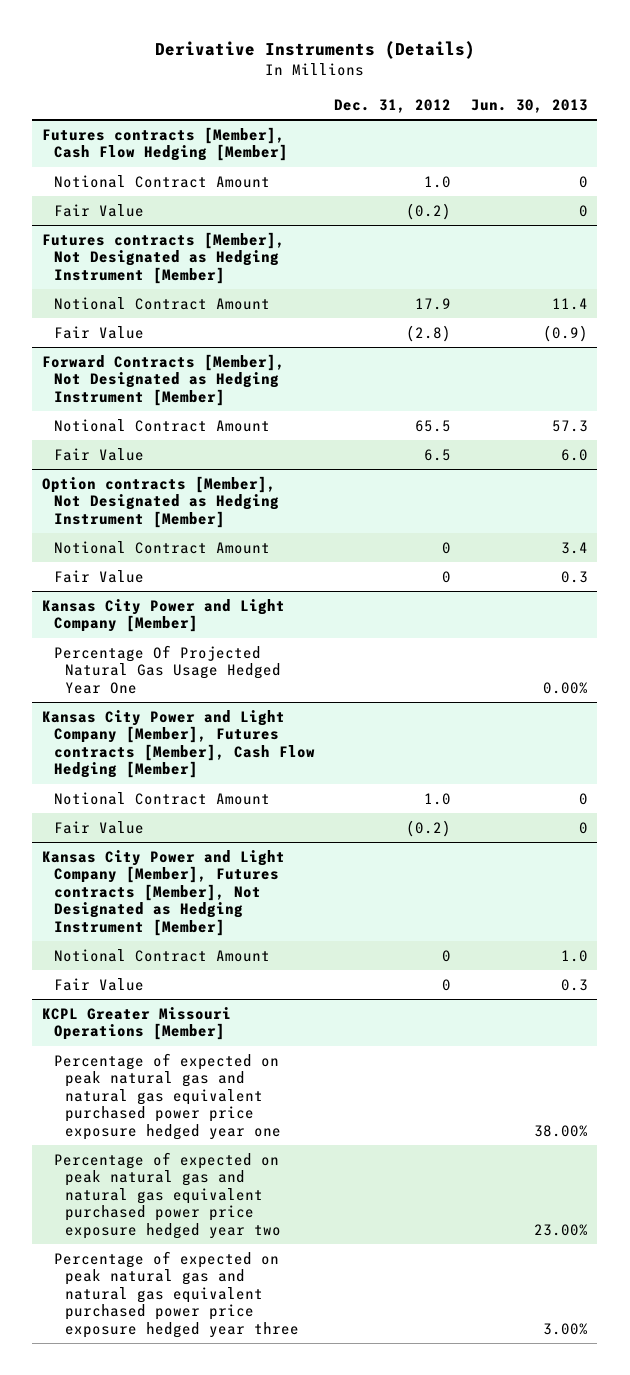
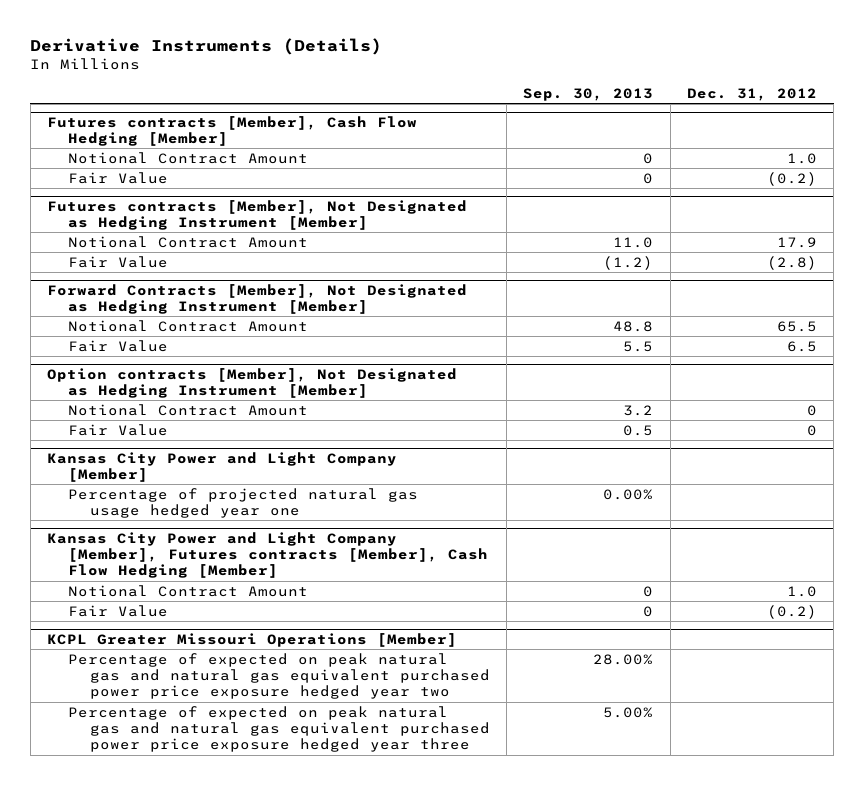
- | Dec. 31, 2012 | Jun. 30, 2013
+ | Sep. 30, 2013 | Dec. 31, 2012
@ Kansas City Power and Light Company [Member]
- Percentage Of Projected Natural Gas Usage Hedged Year One | | 0.00%
+ Percentage of projected natural gas usage hedged year one | 0.00% |
- Kansas City Power and Light Company [Member], Futures contracts [Member], Not Designated as Hedging Instrument [Member]
- Notional Contract Amount | 0 | 1.0
- Fair Value | 0 | 0.3
@ KCPL Greater Missouri Operations [Member]
- Percentage of expected on peak natural gas and natural gas equivalent purchased power price exposure hedged year one | | 38.00%

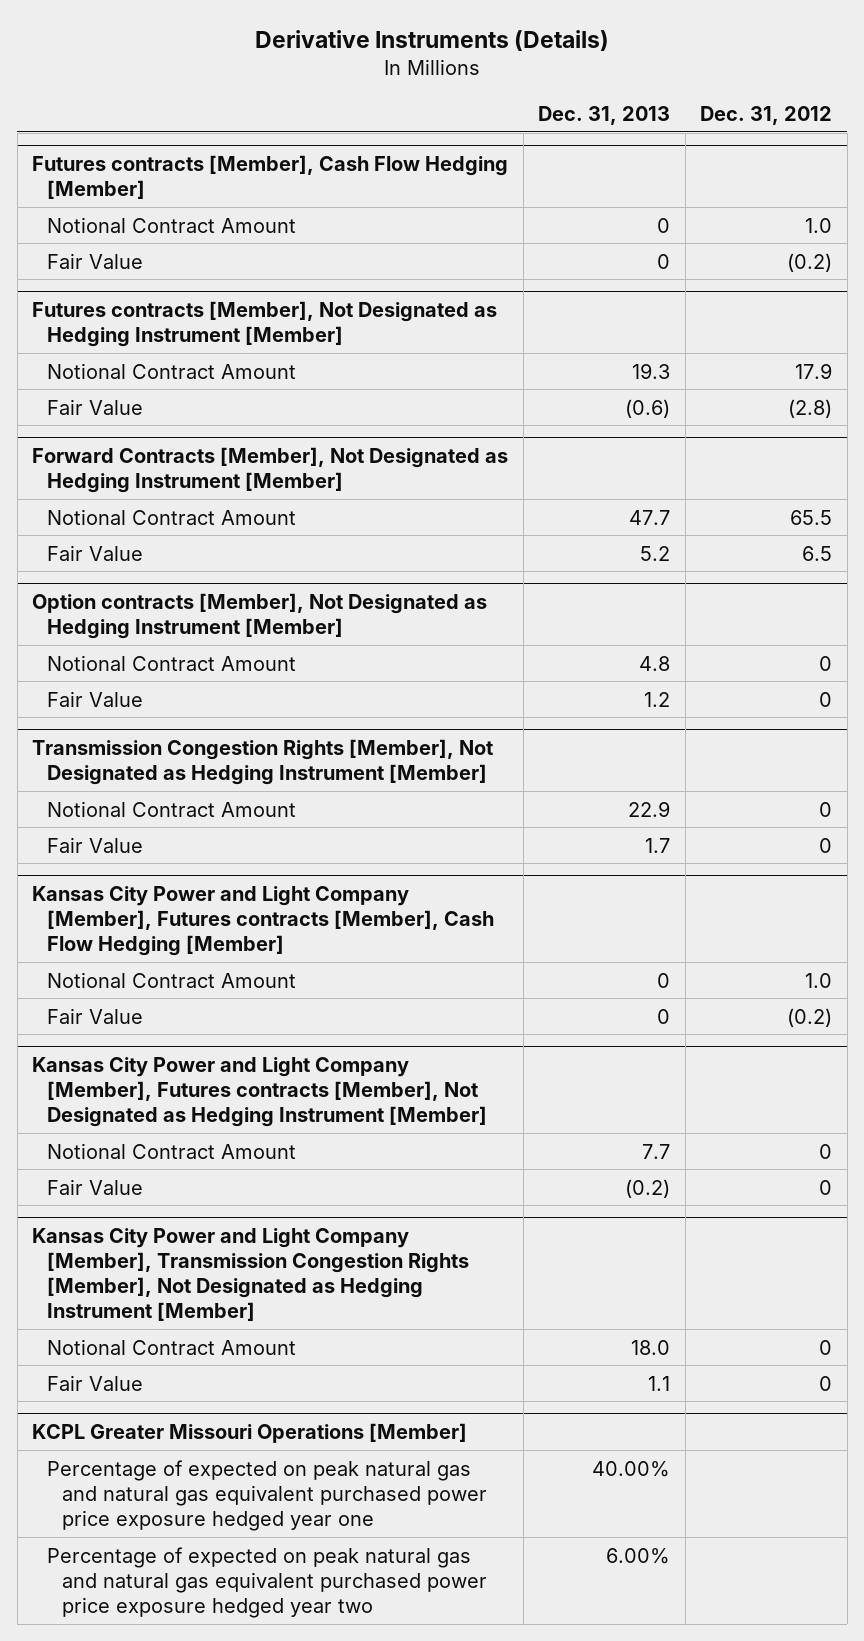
- | Sep. 30, 2013 | Dec. 31, 2012
+ | Dec. 31, 2013 | Dec. 31, 2012
- Kansas City Power and Light Company [Member]
- Percentage of projected natural gas usage hedged year one | 0.00% |
+ Transmission Congestion Rights [Member], Not Designated as Hedging Instrument [Member]
+ Notional Contract Amount | 22.9 | 0
+ Fair Value | 1.7 | 0
+ Kansas City Power and Light Company [Member], Futures contracts [Member], Not Designated as Hedging Instrument [Member]
+ Notional Contract Amount | 7.7 | 0
+ Fair Value | (0.2) | 0
+ Kansas City Power and Light Company [Member], Transmission Congestion Rights [Member], Not Designated as Hedging Instrument [Member]
+ Notional Contract Amount | 18.0 | 0
+ Fair Value | 1.1 | 0
@ KCPL Greater Missouri Operations [Member]
+ Percentage of expected on peak natural gas and natural gas equivalent purchased power price exposure hedged year one | 40.00% |
- Percentage of expected on peak natural gas and natural gas equivalent purchased power price exposure hedged year three | 5.00% |

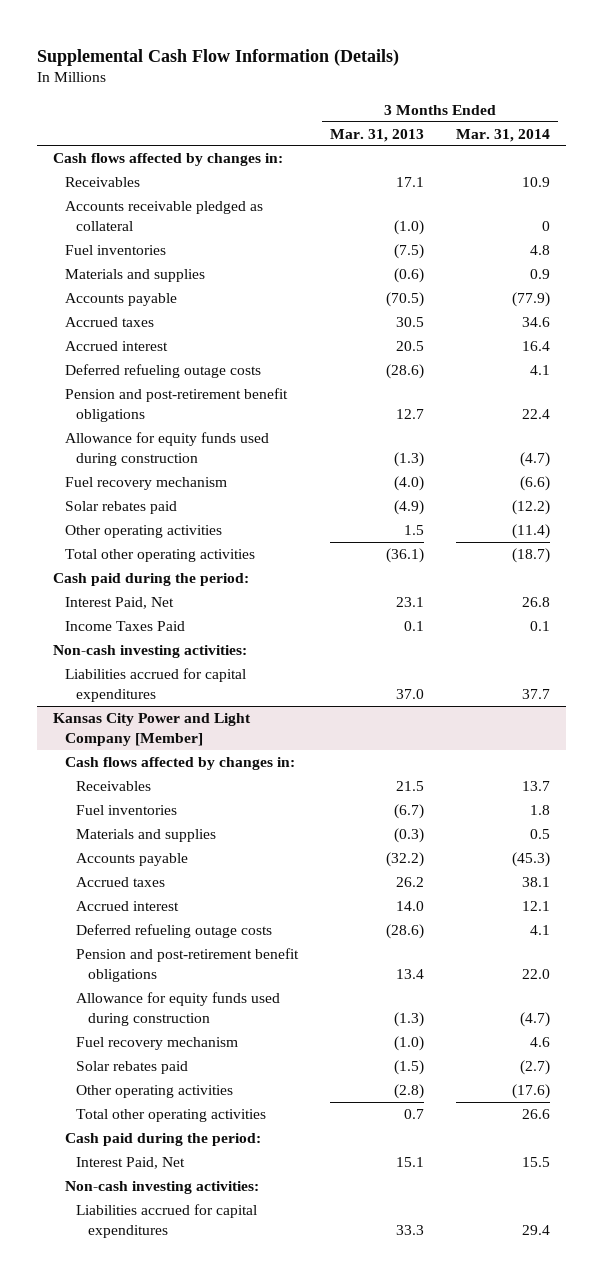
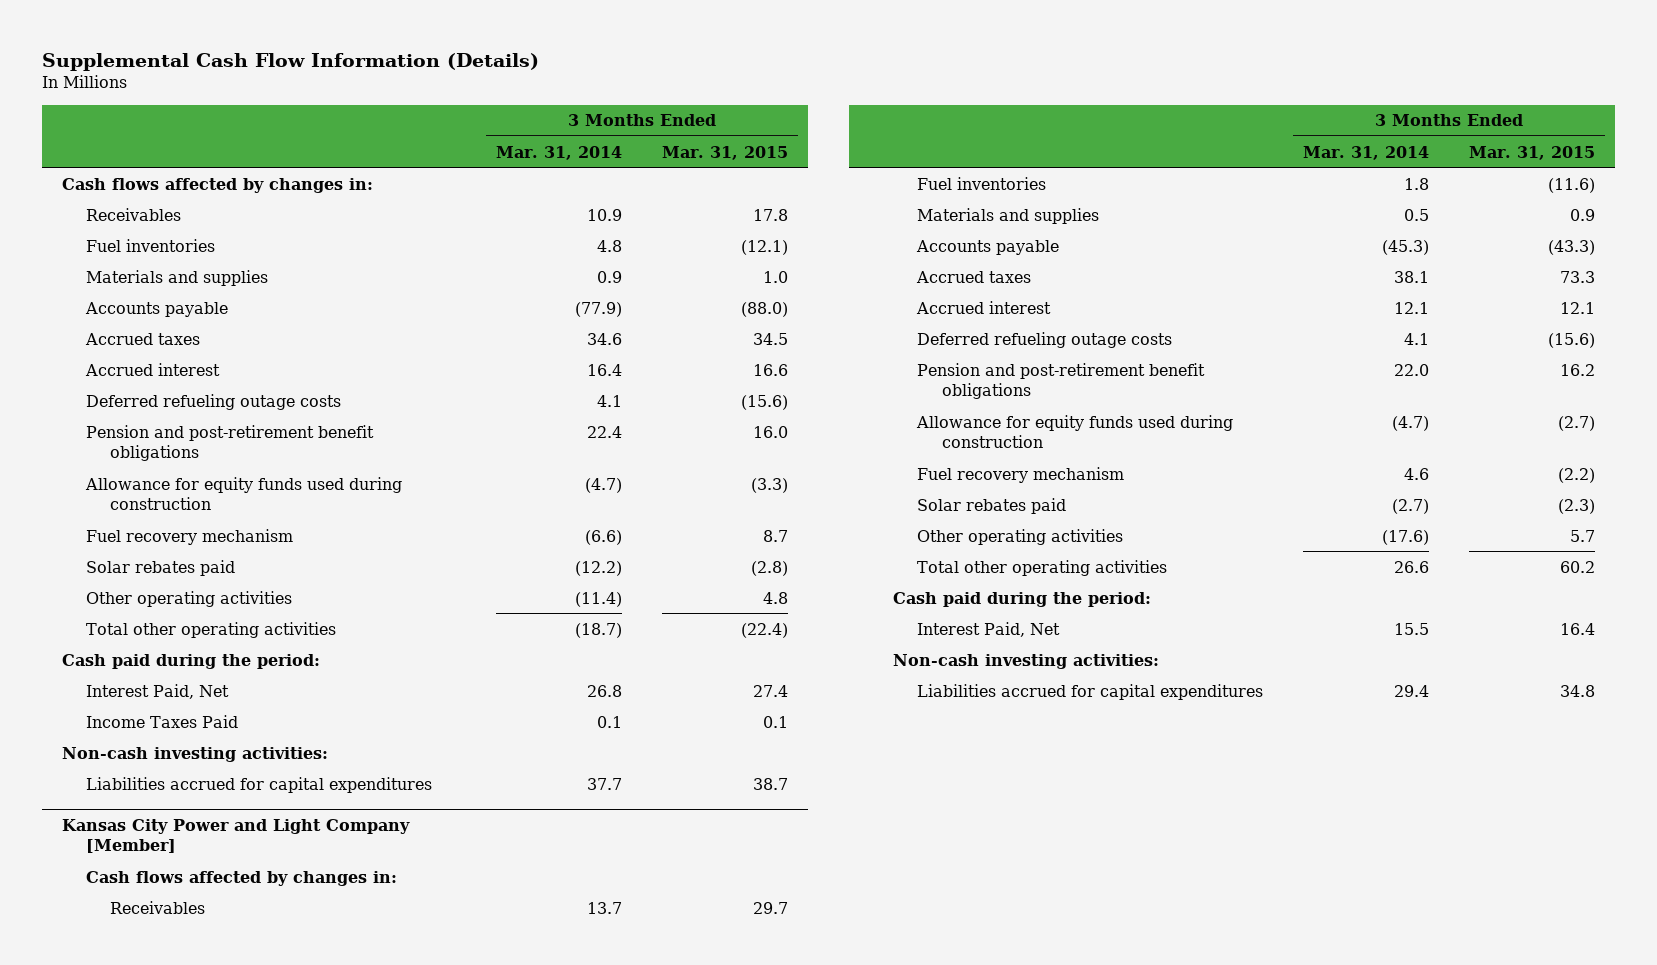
- | 3 Months Ended Mar. 31, 2013 | 3 Months Ended Mar. 31, 2014
+ | 3 Months Ended Mar. 31, 2014 | 3 Months Ended Mar. 31, 2015
- Accounts receivable pledged as collateral | (1.0) | 0

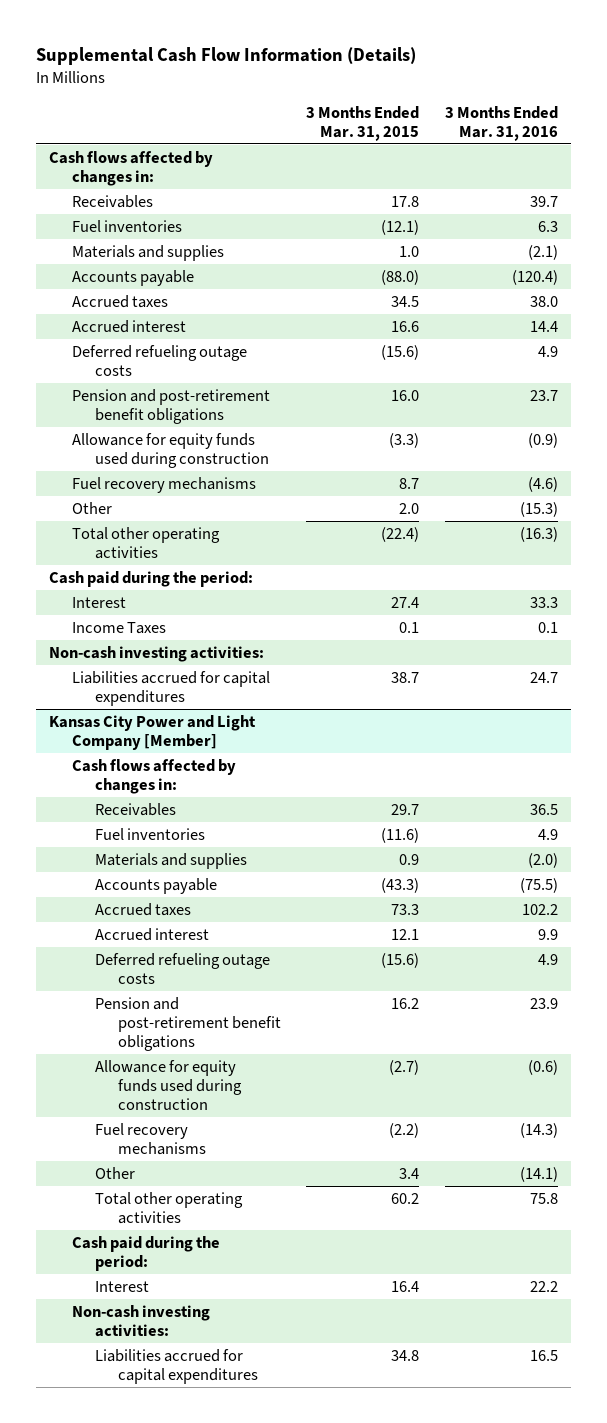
- | 3 Months Ended Mar. 31, 2014 | 3 Months Ended Mar. 31, 2015
+ | 3 Months Ended Mar. 31, 2015 | 3 Months Ended Mar. 31, 2016
- Fuel recovery mechanism | (6.6) | 8.7
- Solar rebates paid | (12.2) | (2.8)
- Other operating activities | (11.4) | 4.8
+ Fuel recovery mechanisms | 8.7 | (4.6)
+ Other | 2.0 | (15.3)
- Interest Paid, Net | 26.8 | 27.4
- Income Taxes Paid | 0.1 | 0.1
+ Interest | 27.4 | 33.3
+ Income Taxes | 0.1 | 0.1
@ Kansas City Power and Light Company [Member]
- Fuel recovery mechanism | 4.6 | (2.2)
- Solar rebates paid | (2.7) | (2.3)
- Other operating activities | (17.6) | 5.7
+ Fuel recovery mechanisms | (2.2) | (14.3)
+ Other | 3.4 | (14.1)
- Interest Paid, Net | 15.5 | 16.4
+ Interest | 16.4 | 22.2

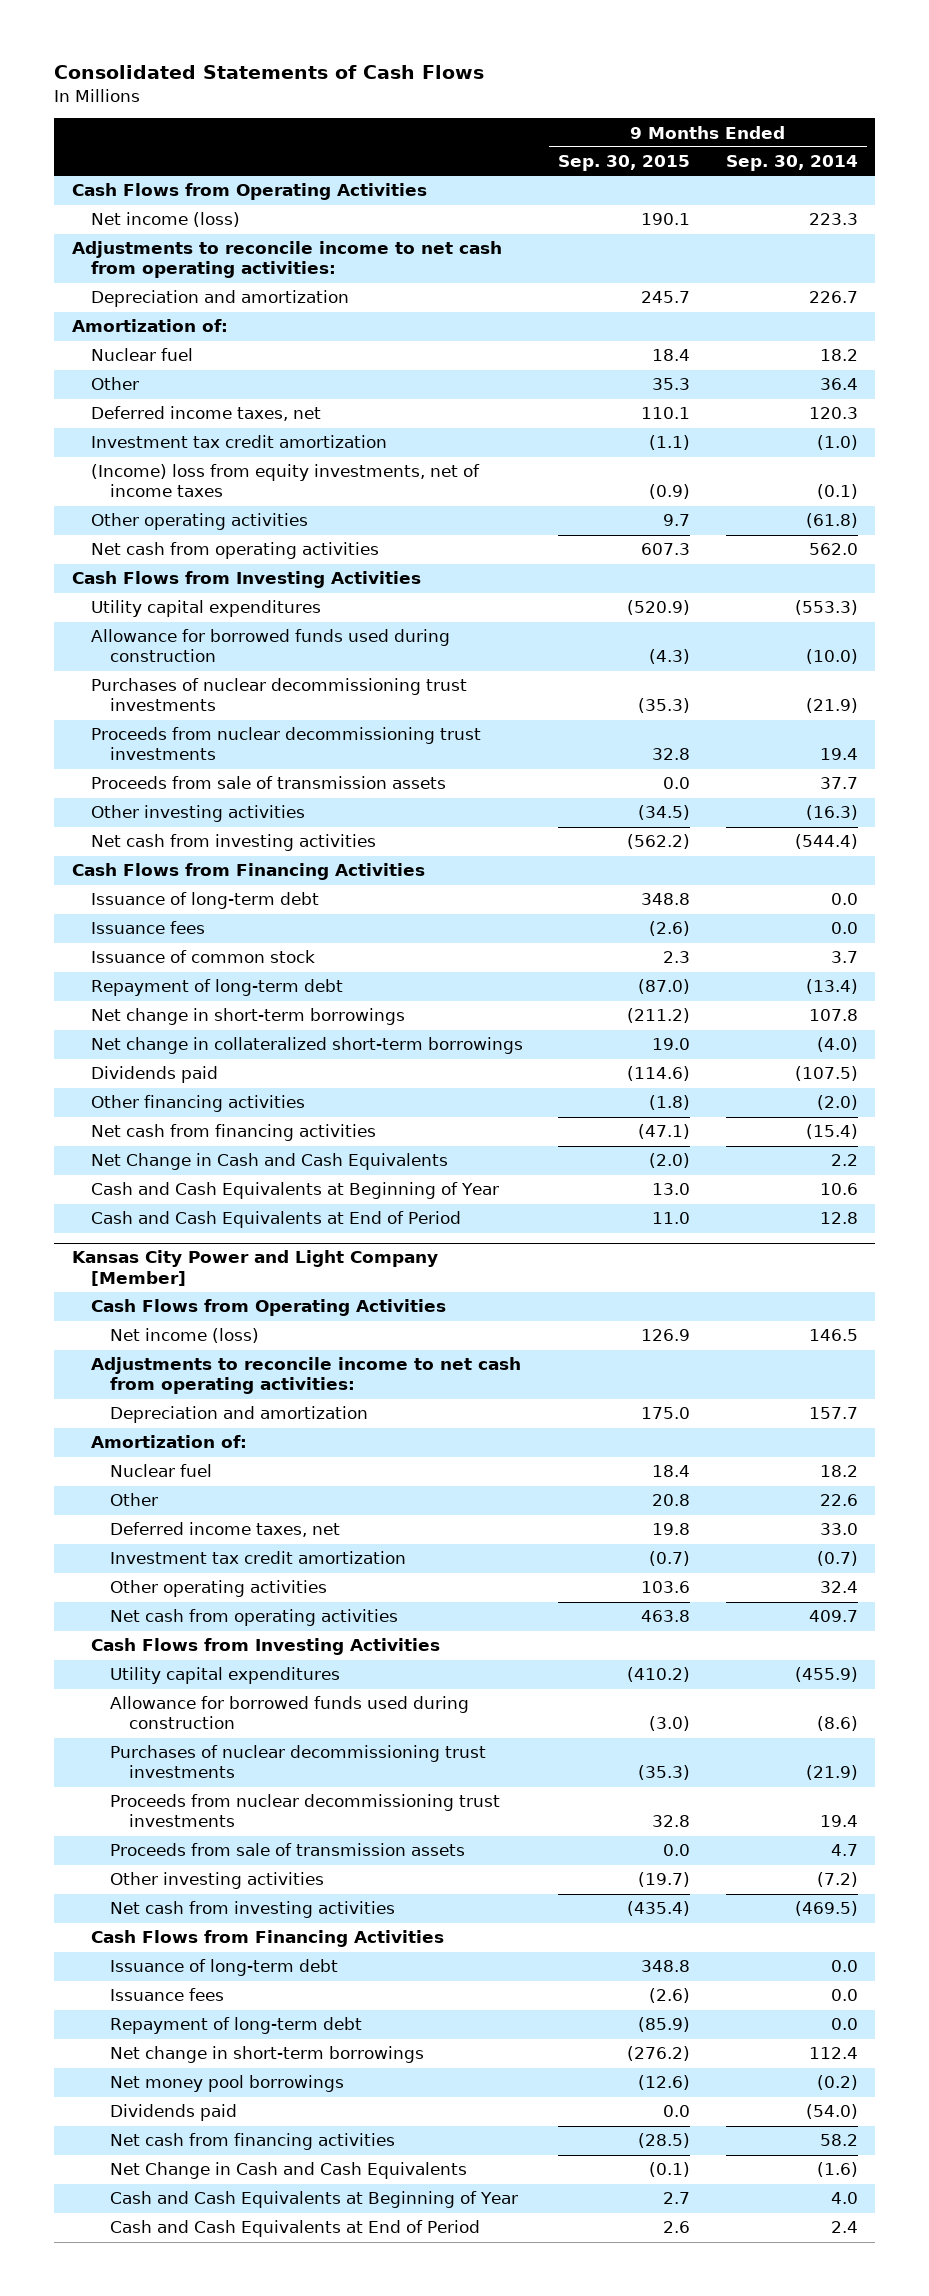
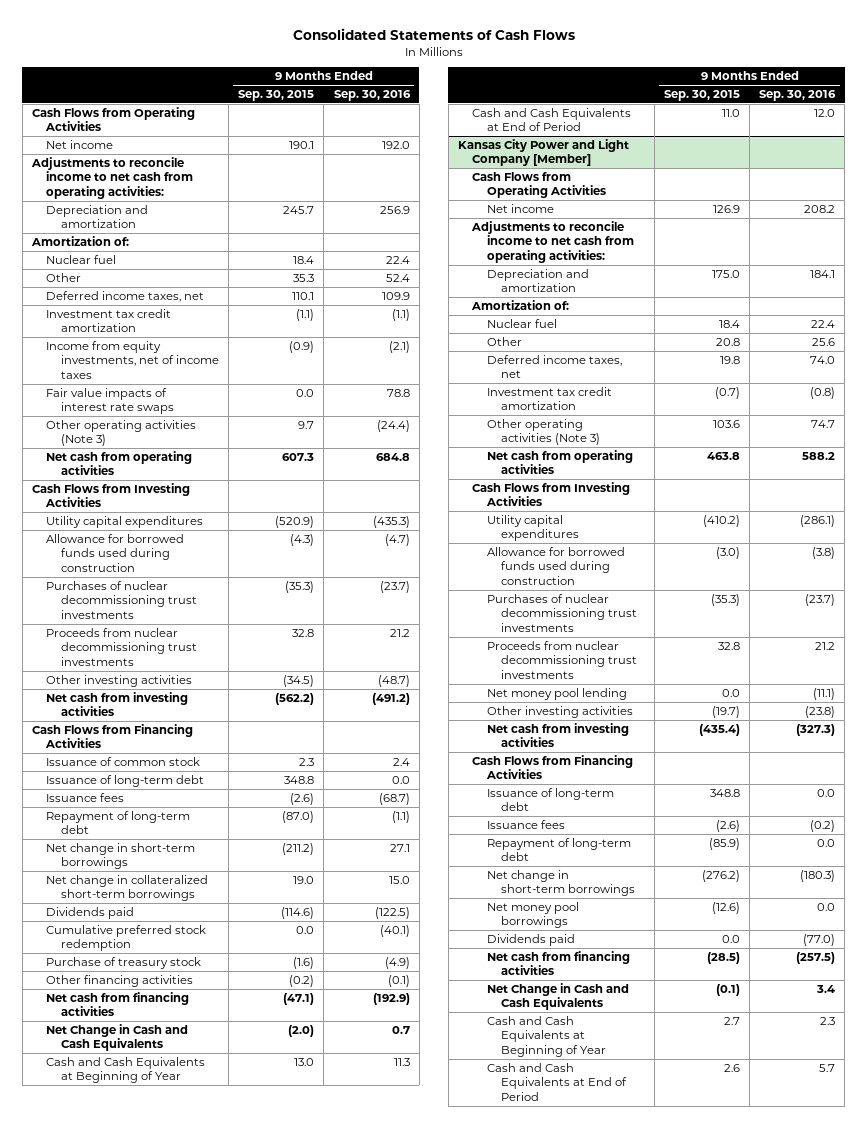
- | 9 Months Ended Sep. 30, 2015 | 9 Months Ended Sep. 30, 2014
+ | 9 Months Ended Sep. 30, 2015 | 9 Months Ended Sep. 30, 2016
- Net income (loss) | 190.1 | 223.3
+ Net income | 190.1 | 192.0
- (Income) loss from equity investments, net of income taxes | (0.9) | (0.1)
- Other operating activities | 9.7 | (61.8)
+ Income from equity investments, net of income taxes | (0.9) | (2.1)
+ Fair value impacts of interest rate swaps | 0.0 | 78.8
+ Other operating activities (Note 3) | 9.7 | (24.4)
- Proceeds from sale of transmission assets | 0.0 | 37.7
moved up: Issuance of common stock | 2.3 | 2.4
- Other financing activities | (1.8) | (2.0)
+ Cumulative preferred stock redemption | 0.0 | (40.1)
+ Purchase of treasury stock | (1.6) | (4.9)
+ Other financing activities | (0.2) | (0.1)
@ Kansas City Power and Light Company [Member]
- Net income (loss) | 126.9 | 146.5
+ Net income | 126.9 | 208.2
- Other operating activities | 103.6 | 32.4
+ Other operating activities (Note 3) | 103.6 | 74.7
- Proceeds from sale of transmission assets | 0.0 | 4.7
+ Net money pool lending | 0.0 | (11.1)

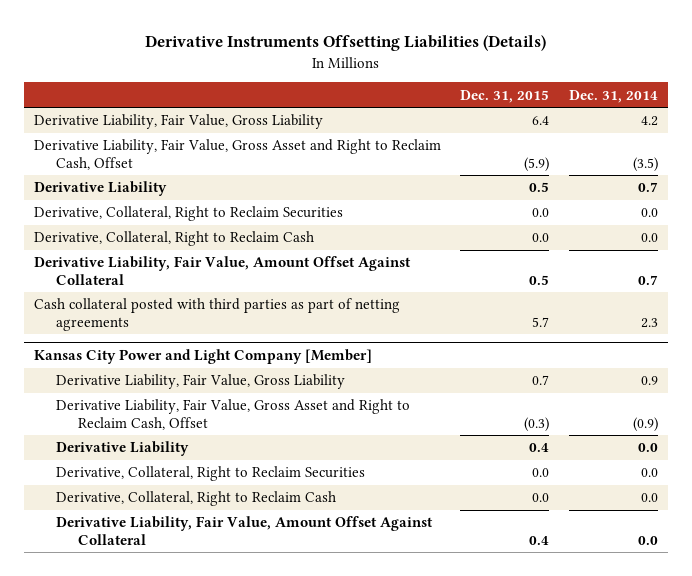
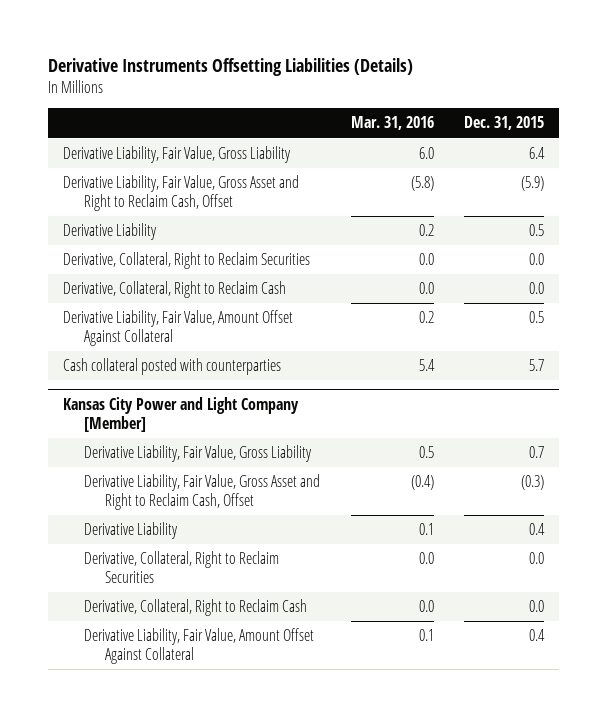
- | Dec. 31, 2015 | Dec. 31, 2014
+ | Mar. 31, 2016 | Dec. 31, 2015
- Cash collateral posted with third parties as part of netting agreements | 5.7 | 2.3
+ Cash collateral posted with counterparties | 5.4 | 5.7

